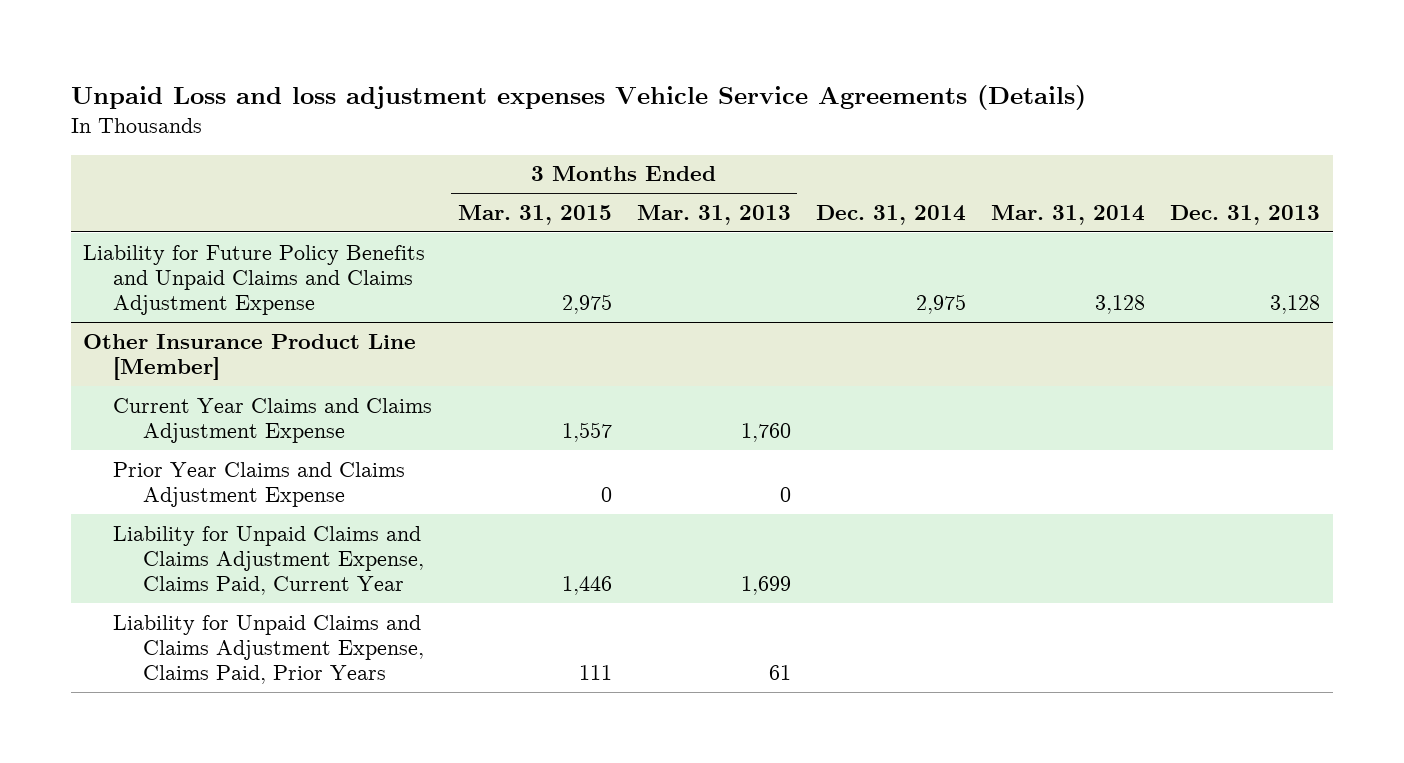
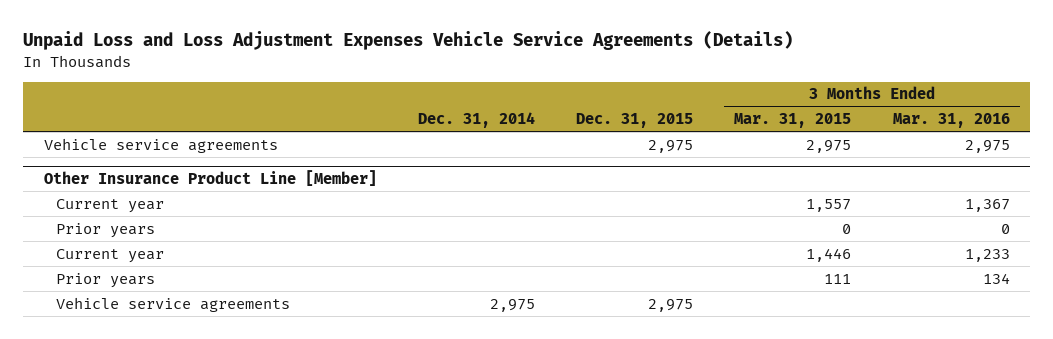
- Unpaid Loss and loss adjustment expenses Vehicle Service Agreements (Details)
+ Unpaid Loss and Loss Adjustment Expenses Vehicle Service Agreements (Details)
- | 3 Months Ended Mar. 31, 2015 | 3 Months Ended Mar. 31, 2013 | Dec. 31, 2014 | Mar. 31, 2014 | Dec. 31, 2013
+ | Dec. 31, 2014 | Dec. 31, 2015 | 3 Months Ended Mar. 31, 2015 | 3 Months Ended Mar. 31, 2016
- Liability for Future Policy Benefits and Unpaid Claims and Claims Adjustment Expense | 2,975 | | 2,975 | 3,128 | 3,128
+ Vehicle service agreements | | 2,975 | 2,975 | 2,975
@ Other Insurance Product Line [Member]
- Current Year Claims and Claims Adjustment Expense | 1,557 | 1,760 | | |
- Prior Year Claims and Claims Adjustment Expense | 0 | 0 | | |
- Liability for Unpaid Claims and Claims Adjustment Expense, Claims Paid, Current Year | 1,446 | 1,699 | | |
- Liability for Unpaid Claims and Claims Adjustment Expense, Claims Paid, Prior Years | 111 | 61 | | |
+ Current year | | | 1,557 | 1,367
+ Prior years | | | 0 | 0
+ Current year | | | 1,446 | 1,233
+ Prior years | | | 111 | 134
+ Vehicle service agreements | 2,975 | 2,975 | |

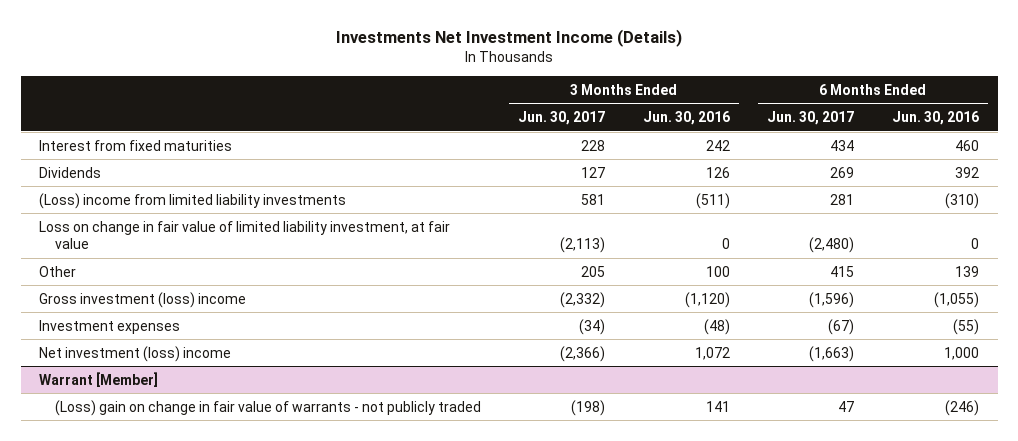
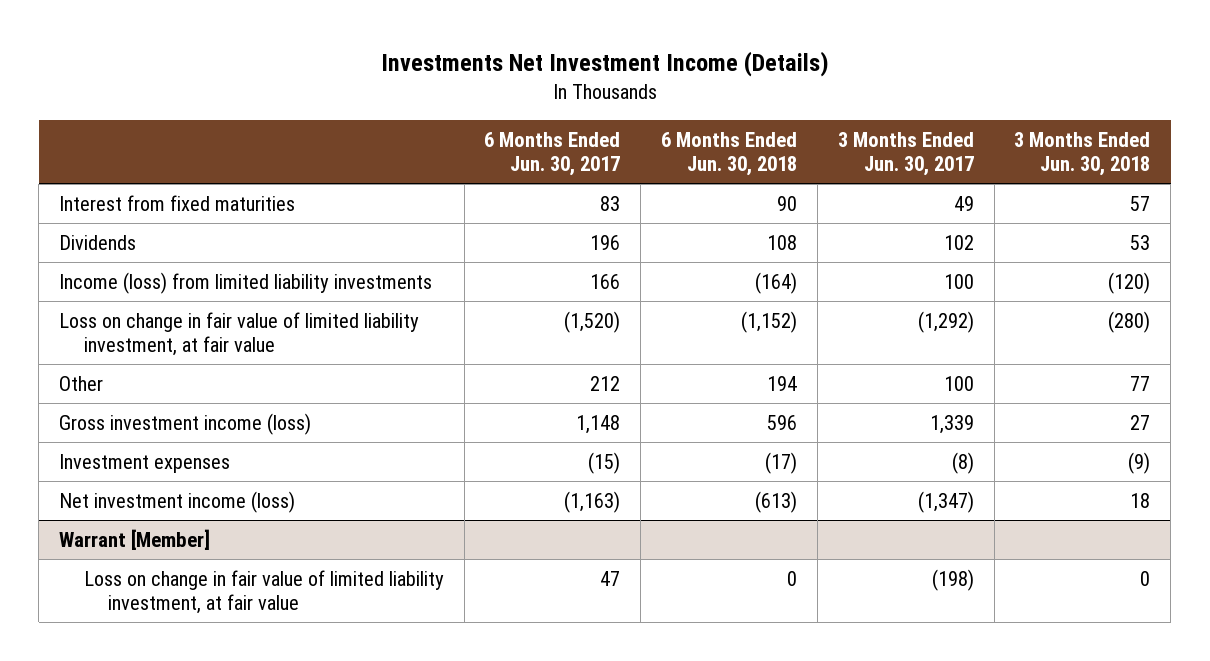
- | 3 Months Ended Jun. 30, 2017 | 3 Months Ended Jun. 30, 2016 | 6 Months Ended Jun. 30, 2017 | 6 Months Ended Jun. 30, 2016
+ | 6 Months Ended Jun. 30, 2017 | 6 Months Ended Jun. 30, 2018 | 3 Months Ended Jun. 30, 2017 | 3 Months Ended Jun. 30, 2018
- Interest from fixed maturities | 228 | 242 | 434 | 460
- Dividends | 127 | 126 | 269 | 392
- (Loss) income from limited liability investments | 581 | (511) | 281 | (310)
- Loss on change in fair value of limited liability investment, at fair value | (2,113) | 0 | (2,480) | 0
- Other | 205 | 100 | 415 | 139
- Gross investment (loss) income | (2,332) | (1,120) | (1,596) | (1,055)
- Investment expenses | (34) | (48) | (67) | (55)
- Net investment (loss) income | (2,366) | 1,072 | (1,663) | 1,000
+ Interest from fixed maturities | 83 | 90 | 49 | 57
+ Dividends | 196 | 108 | 102 | 53
+ Income (loss) from limited liability investments | 166 | (164) | 100 | (120)
+ Loss on change in fair value of limited liability investment, at fair value | (1,520) | (1,152) | (1,292) | (280)
+ Other | 212 | 194 | 100 | 77
+ Gross investment income (loss) | 1,148 | 596 | 1,339 | 27
+ Investment expenses | (15) | (17) | (8) | (9)
+ Net investment income (loss) | (1,163) | (613) | (1,347) | 18
@ Warrant [Member]
- (Loss) gain on change in fair value of warrants - not publicly traded | (198) | 141 | 47 | (246)
+ Loss on change in fair value of limited liability investment, at fair value | 47 | 0 | (198) | 0

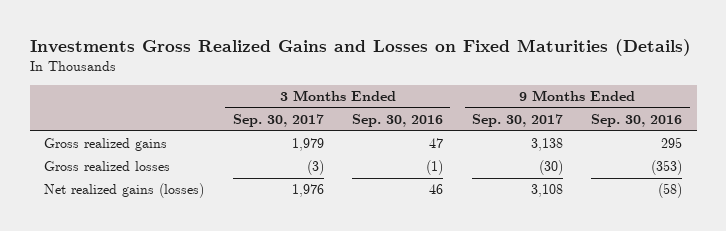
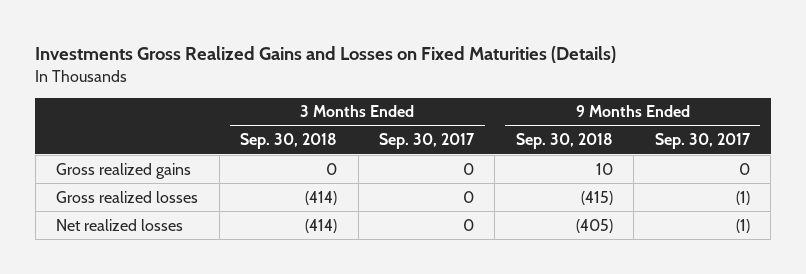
- | 3 Months Ended Sep. 30, 2017 | 3 Months Ended Sep. 30, 2016 | 9 Months Ended Sep. 30, 2017 | 9 Months Ended Sep. 30, 2016
+ | 3 Months Ended Sep. 30, 2018 | 3 Months Ended Sep. 30, 2017 | 9 Months Ended Sep. 30, 2018 | 9 Months Ended Sep. 30, 2017
- Gross realized gains | 1,979 | 47 | 3,138 | 295
- Gross realized losses | (3) | (1) | (30) | (353)
- Net realized gains (losses) | 1,976 | 46 | 3,108 | (58)
+ Gross realized gains | 0 | 0 | 10 | 0
+ Gross realized losses | (414) | 0 | (415) | (1)
+ Net realized losses | (414) | 0 | (405) | (1)

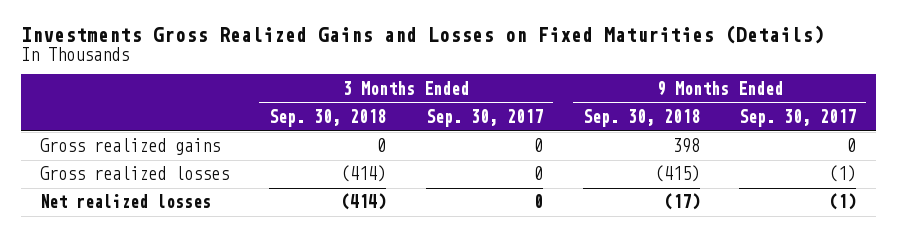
- Gross realized gains | 0 | 0 | 10 | 0
+ Gross realized gains | 0 | 0 | 398 | 0
- Net realized losses | (414) | 0 | (405) | (1)
+ Net realized losses | (414) | 0 | (17) | (1)

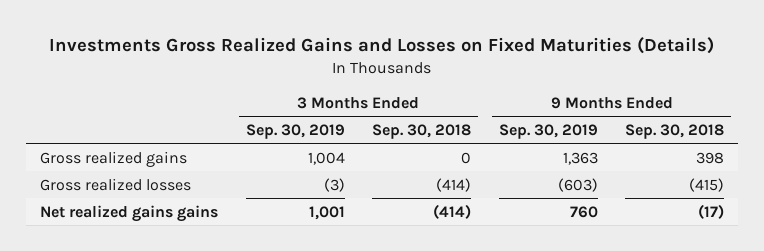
- | 3 Months Ended Sep. 30, 2018 | 3 Months Ended Sep. 30, 2017 | 9 Months Ended Sep. 30, 2018 | 9 Months Ended Sep. 30, 2017
+ | 3 Months Ended Sep. 30, 2019 | 3 Months Ended Sep. 30, 2018 | 9 Months Ended Sep. 30, 2019 | 9 Months Ended Sep. 30, 2018
- Net realized losses | (414) | 0 | (17) | (1)
+ Net realized gains gains | 1,001 | (414) | 760 | (17)

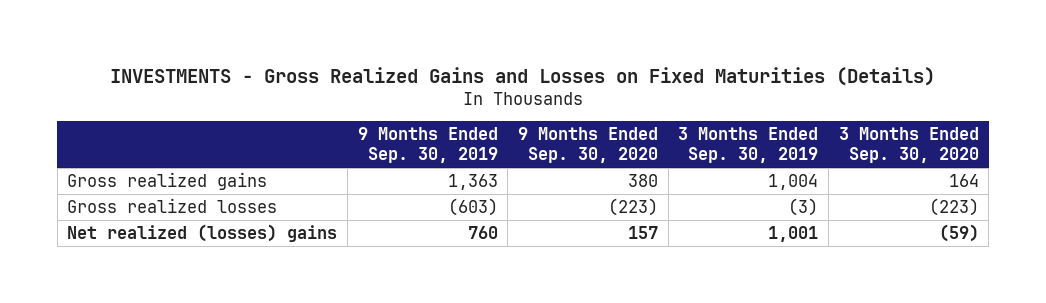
- Investments Gross Realized Gains and Losses on Fixed Maturities (Details)
+ INVESTMENTS - Gross Realized Gains and Losses on Fixed Maturities (Details)
- | 3 Months Ended Sep. 30, 2019 | 3 Months Ended Sep. 30, 2018 | 9 Months Ended Sep. 30, 2019 | 9 Months Ended Sep. 30, 2018
+ | 9 Months Ended Sep. 30, 2019 | 9 Months Ended Sep. 30, 2020 | 3 Months Ended Sep. 30, 2019 | 3 Months Ended Sep. 30, 2020
- Net realized gains gains | 1,001 | (414) | 760 | (17)
+ Net realized (losses) gains | 760 | 157 | 1,001 | (59)

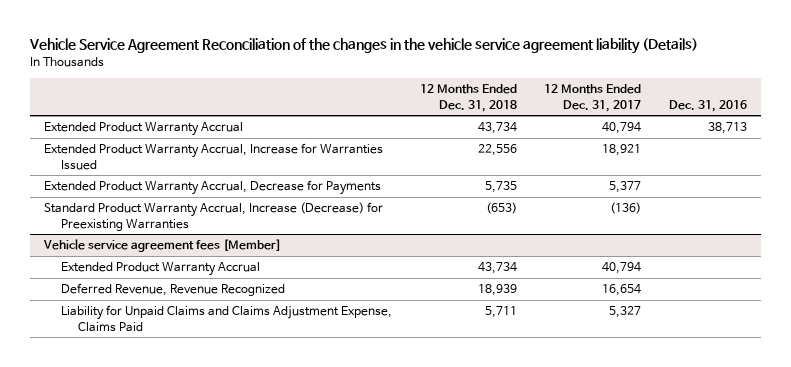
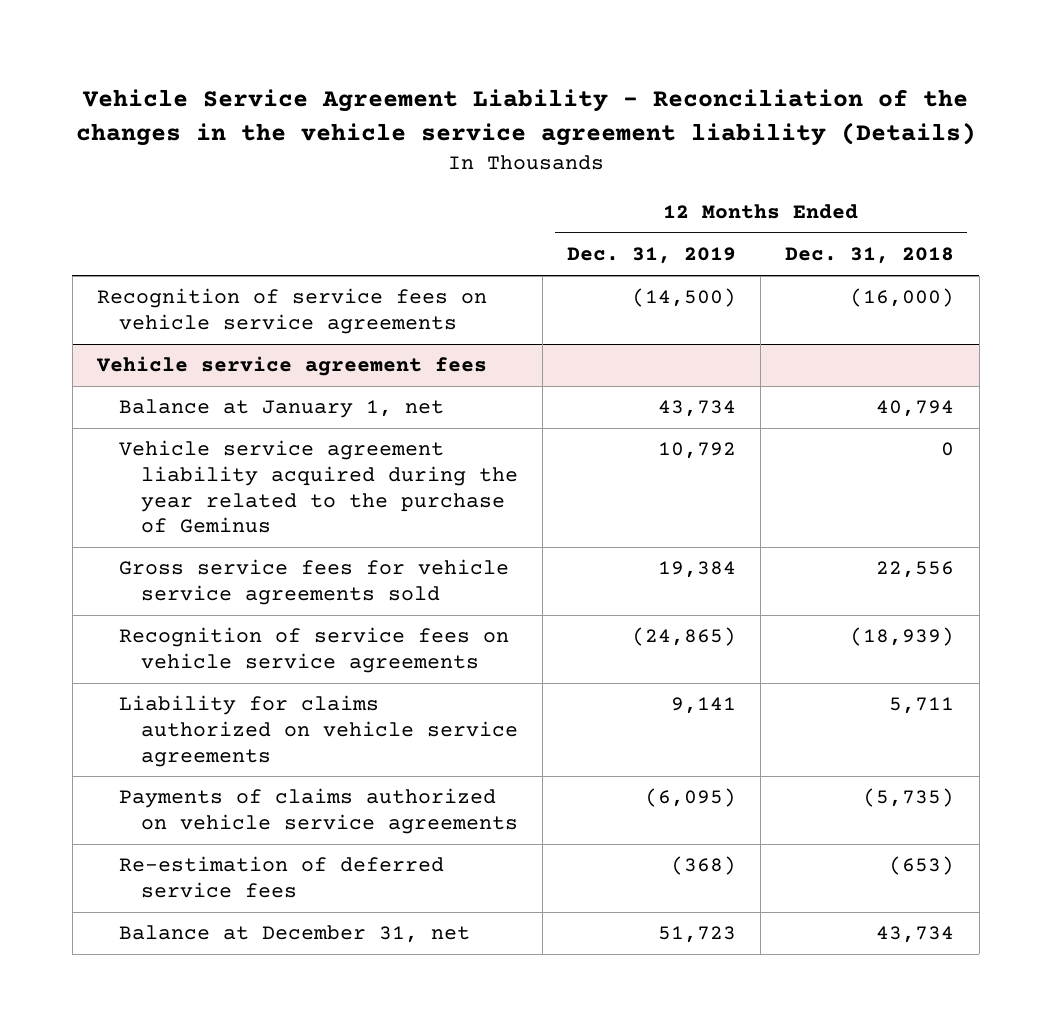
- Vehicle Service Agreement Reconciliation of the changes in the vehicle service agreement liability (Details)
+ Vehicle Service Agreement Liability - Reconciliation of the changes in the vehicle service agreement liability (Details)
- | 12 Months Ended Dec. 31, 2018 | 12 Months Ended Dec. 31, 2017 | Dec. 31, 2016
+ | 12 Months Ended Dec. 31, 2019 | 12 Months Ended Dec. 31, 2018
- Extended Product Warranty Accrual | 43,734 | 40,794 | 38,713
- Extended Product Warranty Accrual, Increase for Warranties Issued | 22,556 | 18,921 |
- Extended Product Warranty Accrual, Decrease for Payments | 5,735 | 5,377 |
- Standard Product Warranty Accrual, Increase (Decrease) for Preexisting Warranties | (653) | (136) |
- Vehicle service agreement fees [Member]
- Extended Product Warranty Accrual | 43,734 | 40,794 |
- Deferred Revenue, Revenue Recognized | 18,939 | 16,654 |
- Liability for Unpaid Claims and Claims Adjustment Expense, Claims Paid | 5,711 | 5,327 |
+ Recognition of service fees on vehicle service agreements | (14,500) | (16,000)
+ Vehicle service agreement fees
+ Balance at January 1, net | 43,734 | 40,794
+ Vehicle service agreement liability acquired during the year related to the purchase of Geminus | 10,792 | 0
+ Gross service fees for vehicle service agreements sold | 19,384 | 22,556
+ Recognition of service fees on vehicle service agreements | (24,865) | (18,939)
+ Liability for claims authorized on vehicle service agreements | 9,141 | 5,711
+ Payments of claims authorized on vehicle service agreements | (6,095) | (5,735)
+ Re-estimation of deferred service fees | (368) | (653)
+ Balance at December 31, net | 51,723 | 43,734

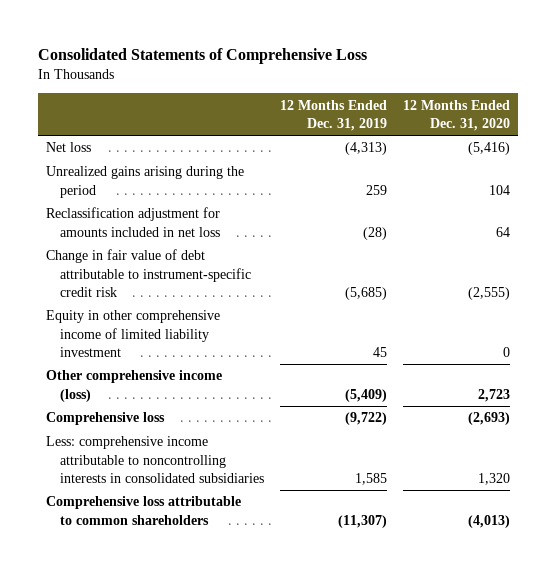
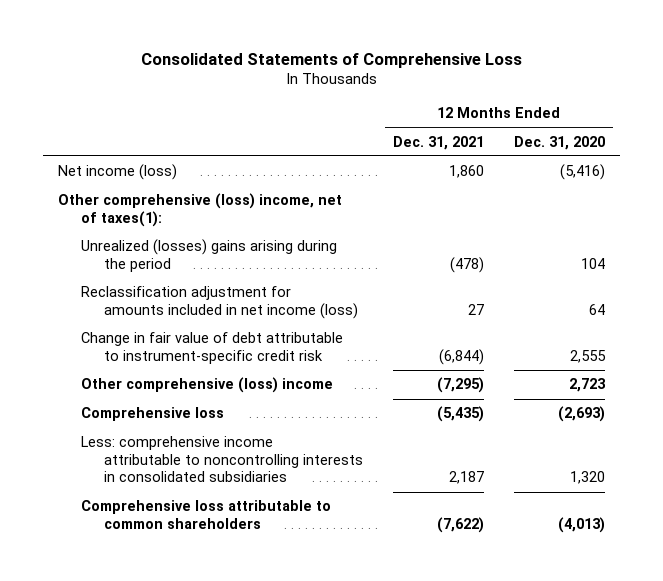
- | 12 Months Ended Dec. 31, 2019 | 12 Months Ended Dec. 31, 2020
+ | 12 Months Ended Dec. 31, 2021 | 12 Months Ended Dec. 31, 2020
- Net loss | (4,313) | (5,416)
- Unrealized gains arising during the period | 259 | 104
- Reclassification adjustment for amounts included in net loss | (28) | 64
- Change in fair value of debt attributable to instrument-specific credit risk | (5,685) | (2,555)
- Equity in other comprehensive income of limited liability investment | 45 | 0
- Other comprehensive income (loss) | (5,409) | 2,723
+ Net income (loss) | 1,860 | (5,416)
+ Other comprehensive (loss) income, net of taxes(1):
+ Unrealized (losses) gains arising during the period | (478) | 104
+ Reclassification adjustment for amounts included in net income (loss) | 27 | 64
+ Change in fair value of debt attributable to instrument-specific credit risk | (6,844) | 2,555
+ Other comprehensive (loss) income | (7,295) | 2,723

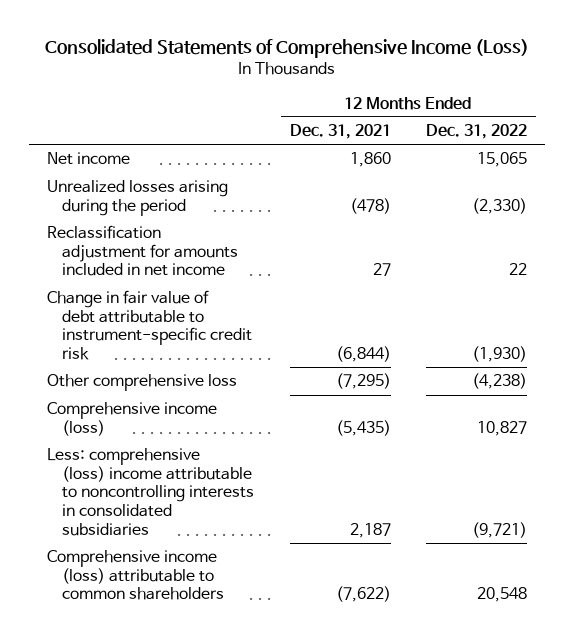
- Consolidated Statements of Comprehensive Loss
+ Consolidated Statements of Comprehensive Income (Loss)
- | 12 Months Ended Dec. 31, 2021 | 12 Months Ended Dec. 31, 2020
+ | 12 Months Ended Dec. 31, 2021 | 12 Months Ended Dec. 31, 2022
- Net income (loss) | 1,860 | (5,416)
- Other comprehensive (loss) income, net of taxes(1):
- Unrealized (losses) gains arising during the period | (478) | 104
- Reclassification adjustment for amounts included in net income (loss) | 27 | 64
+ Net income | 1,860 | 15,065
+ Unrealized losses arising during the period | (478) | (2,330)
+ Reclassification adjustment for amounts included in net income | 27 | 22
- Other comprehensive (loss) income | (7,295) | 2,723
- Comprehensive loss | (5,435) | (2,693)
- Less: comprehensive income attributable to noncontrolling interests in consolidated subsidiaries | 2,187 | 1,320
- Comprehensive loss attributable to common shareholders | (7,622) | (4,013)
+ Other comprehensive loss | (7,295) | (4,238)
+ Comprehensive income (loss) | (5,435) | 10,827
+ Less: comprehensive (loss) income attributable to noncontrolling interests in consolidated subsidiaries | 2,187 | (9,721)
+ Comprehensive income (loss) attributable to common shareholders | (7,622) | 20,548

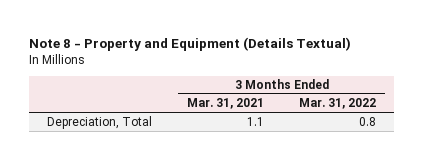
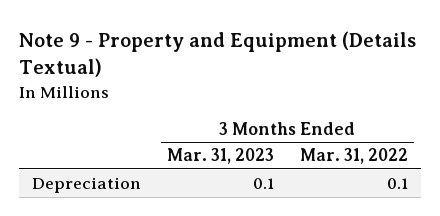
- Note 8 - Property and Equipment (Details Textual)
+ Note 9 - Property and Equipment (Details Textual)
- | 3 Months Ended Mar. 31, 2021 | 3 Months Ended Mar. 31, 2022
+ | 3 Months Ended Mar. 31, 2023 | 3 Months Ended Mar. 31, 2022
- Depreciation, Total | 1.1 | 0.8
+ Depreciation | 0.1 | 0.1

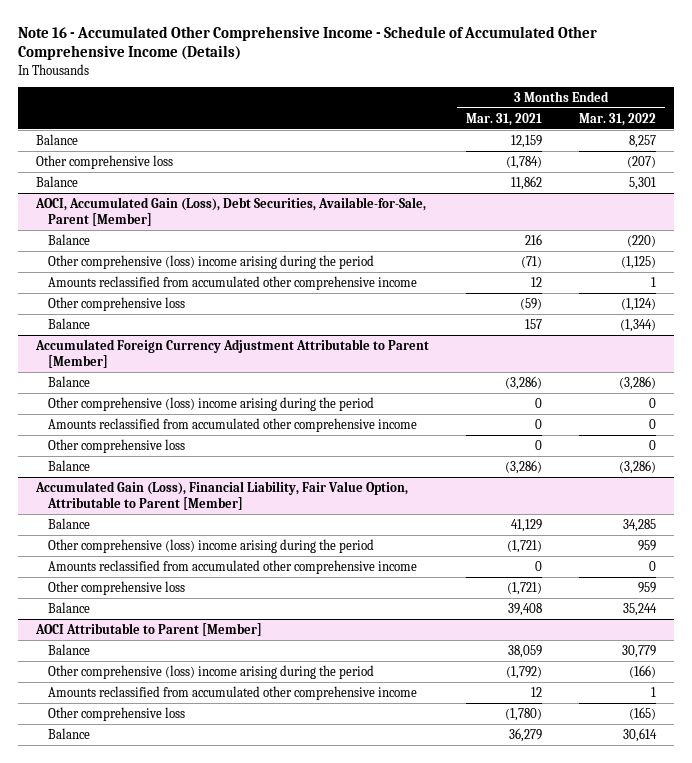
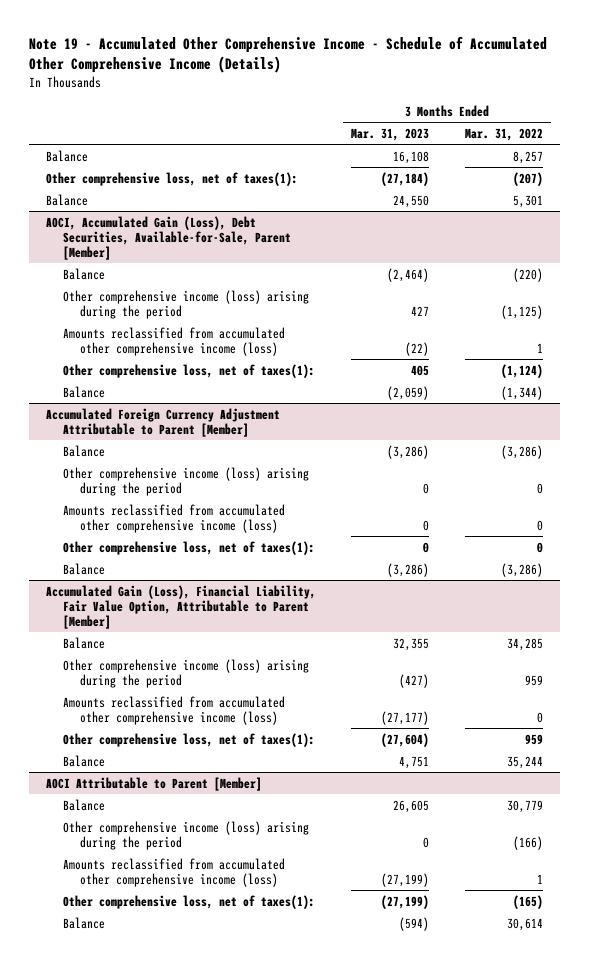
- Note 16 - Accumulated Other Comprehensive Income - Schedule of Accumulated Other Comprehensive Income (Details)
+ Note 19 - Accumulated Other Comprehensive Income - Schedule of Accumulated Other Comprehensive Income (Details)
- | 3 Months Ended Mar. 31, 2021 | 3 Months Ended Mar. 31, 2022
+ | 3 Months Ended Mar. 31, 2023 | 3 Months Ended Mar. 31, 2022
- Other comprehensive loss | (1,784) | (207)
+ Other comprehensive loss, net of taxes(1): | (27,184) | (207)
@ AOCI, Accumulated Gain (Loss), Debt Securities, Available-for-Sale, Parent [Member]
- Other comprehensive (loss) income arising during the period | (71) | (1,125)
- Amounts reclassified from accumulated other comprehensive income | 12 | 1
- Other comprehensive loss | (59) | (1,124)
+ Other comprehensive income (loss) arising during the period | 427 | (1,125)
+ Amounts reclassified from accumulated other comprehensive income (loss) | (22) | 1
+ Other comprehensive loss, net of taxes(1): | 405 | (1,124)
@ Accumulated Foreign Currency Adjustment Attributable to Parent [Member]
- Other comprehensive (loss) income arising during the period | 0 | 0
- Amounts reclassified from accumulated other comprehensive income | 0 | 0
- Other comprehensive loss | 0 | 0
+ Other comprehensive income (loss) arising during the period | 0 | 0
+ Amounts reclassified from accumulated other comprehensive income (loss) | 0 | 0
+ Other comprehensive loss, net of taxes(1): | 0 | 0
@ Accumulated Gain (Loss), Financial Liability, Fair Value Option, Attributable to Parent [Member]
- Other comprehensive (loss) income arising during the period | (1,721) | 959
- Amounts reclassified from accumulated other comprehensive income | 0 | 0
- Other comprehensive loss | (1,721) | 959
+ Other comprehensive income (loss) arising during the period | (427) | 959
+ Amounts reclassified from accumulated other comprehensive income (loss) | (27,177) | 0
+ Other comprehensive loss, net of taxes(1): | (27,604) | 959
@ AOCI Attributable to Parent [Member]
- Other comprehensive (loss) income arising during the period | (1,792) | (166)
- Amounts reclassified from accumulated other comprehensive income | 12 | 1
- Other comprehensive loss | (1,780) | (165)
+ Other comprehensive income (loss) arising during the period | 0 | (166)
+ Amounts reclassified from accumulated other comprehensive income (loss) | (27,199) | 1
+ Other comprehensive loss, net of taxes(1): | (27,199) | (165)

